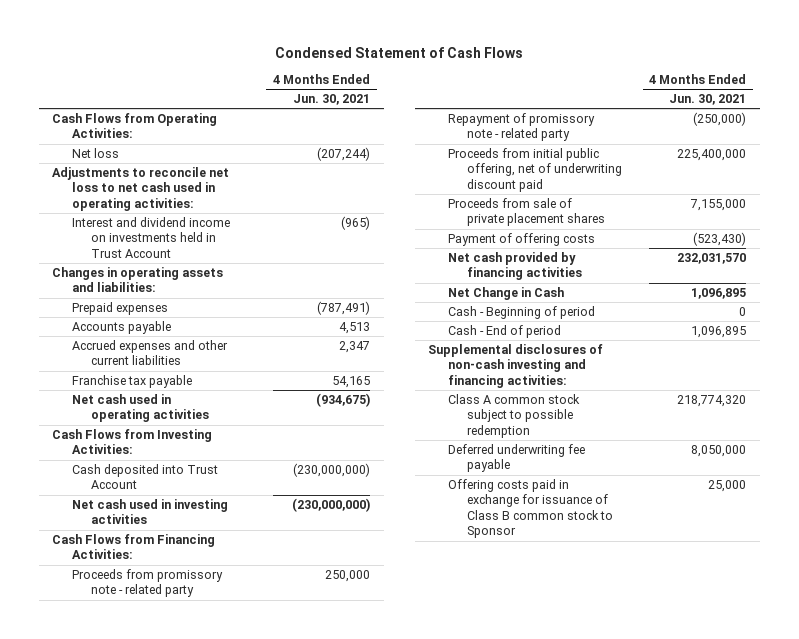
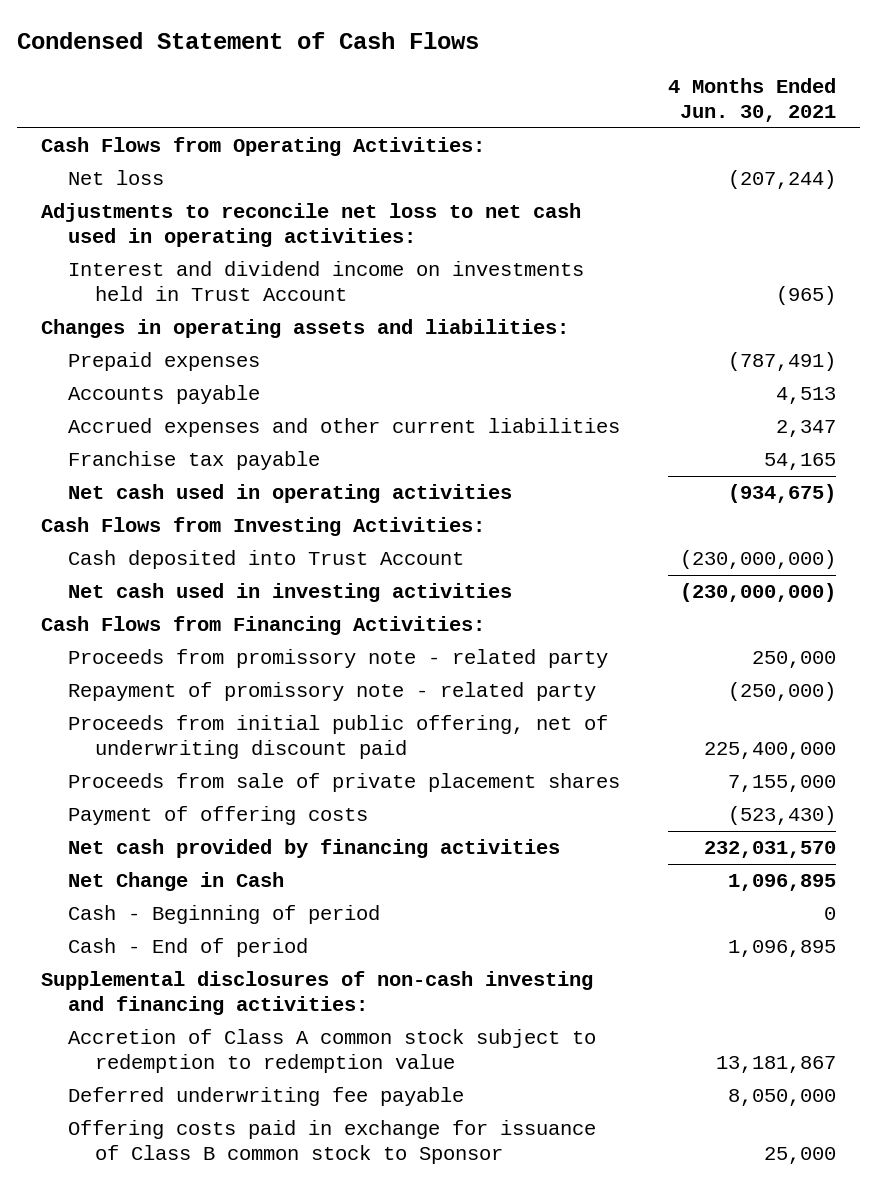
- Class A common stock subject to possible redemption | 218,774,320
+ Accretion of Class A common stock subject to redemption to redemption value | 13,181,867

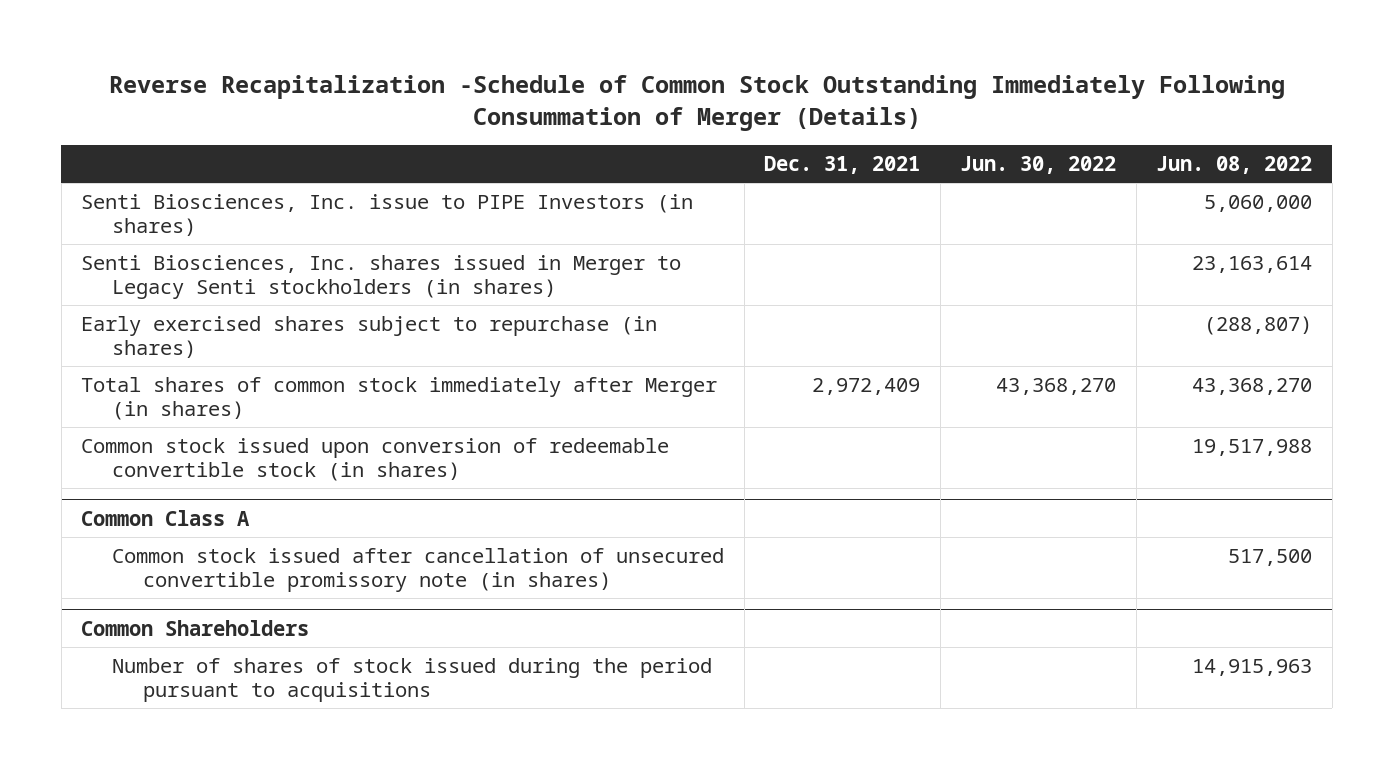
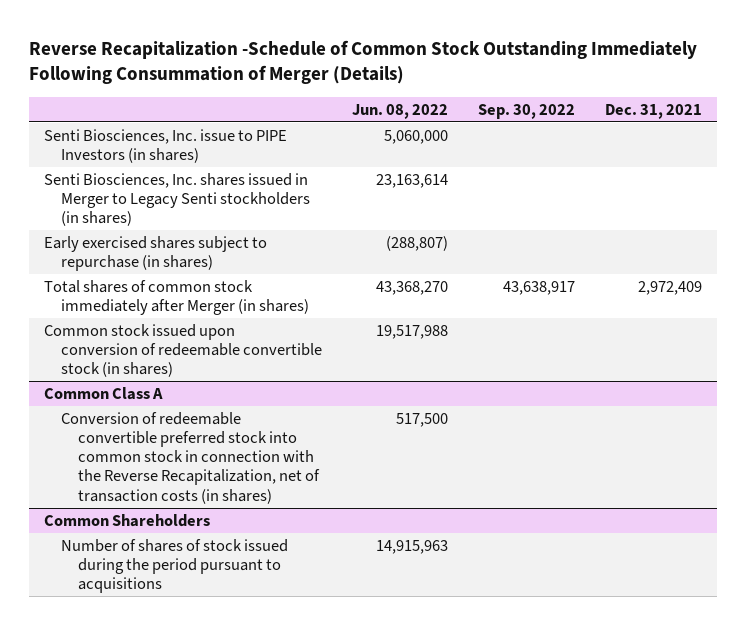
- | Dec. 31, 2021 | Jun. 30, 2022 | Jun. 08, 2022
+ | Jun. 08, 2022 | Sep. 30, 2022 | Dec. 31, 2021
@ Common Class A
- Common stock issued after cancellation of unsecured convertible promissory note (in shares) | | | 517,500
+ Conversion of redeemable convertible preferred stock into common stock in connection with the Reverse Recapitalization, net of transaction costs (in shares) | 517,500 | |

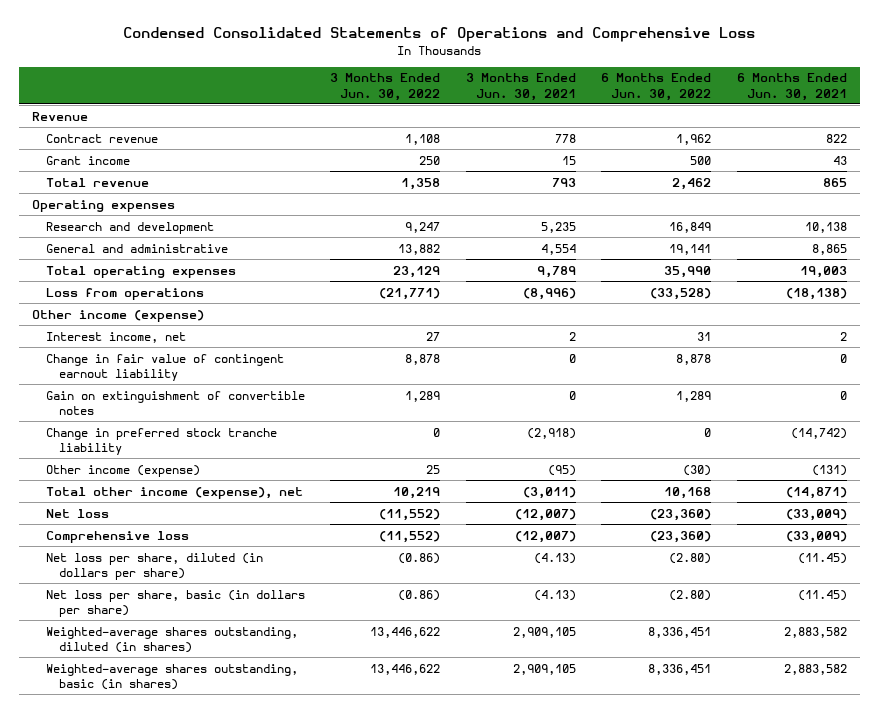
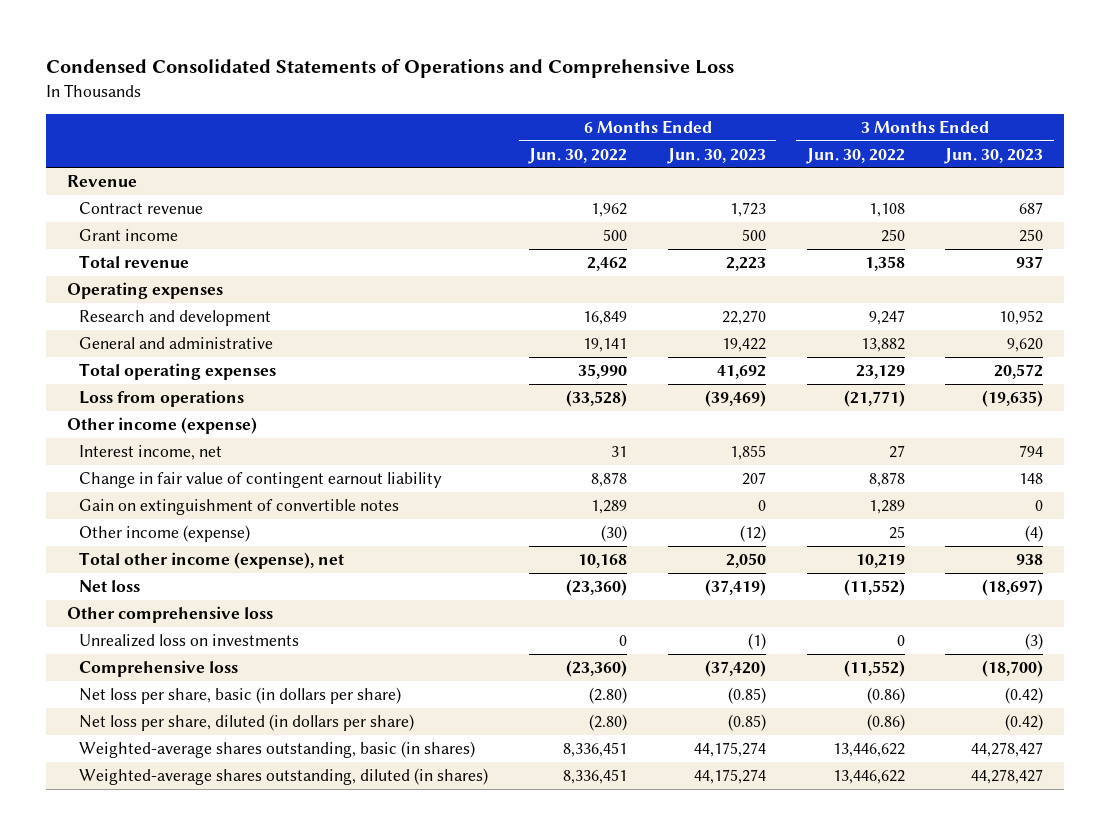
- | 3 Months Ended Jun. 30, 2022 | 3 Months Ended Jun. 30, 2021 | 6 Months Ended Jun. 30, 2022 | 6 Months Ended Jun. 30, 2021
+ | 6 Months Ended Jun. 30, 2022 | 6 Months Ended Jun. 30, 2023 | 3 Months Ended Jun. 30, 2022 | 3 Months Ended Jun. 30, 2023
- Change in preferred stock tranche liability | 0 | (2,918) | 0 | (14,742)
+ Other comprehensive loss
+ Unrealized loss on investments | 0 | (1) | 0 | (3)
moved down: Net loss per share, diluted (in dollars per share) | (2.80) | (0.85) | (0.86) | (0.42)
moved down: Weighted-average shares outstanding, diluted (in shares) | 8,336,451 | 44,175,274 | 13,446,622 | 44,278,427

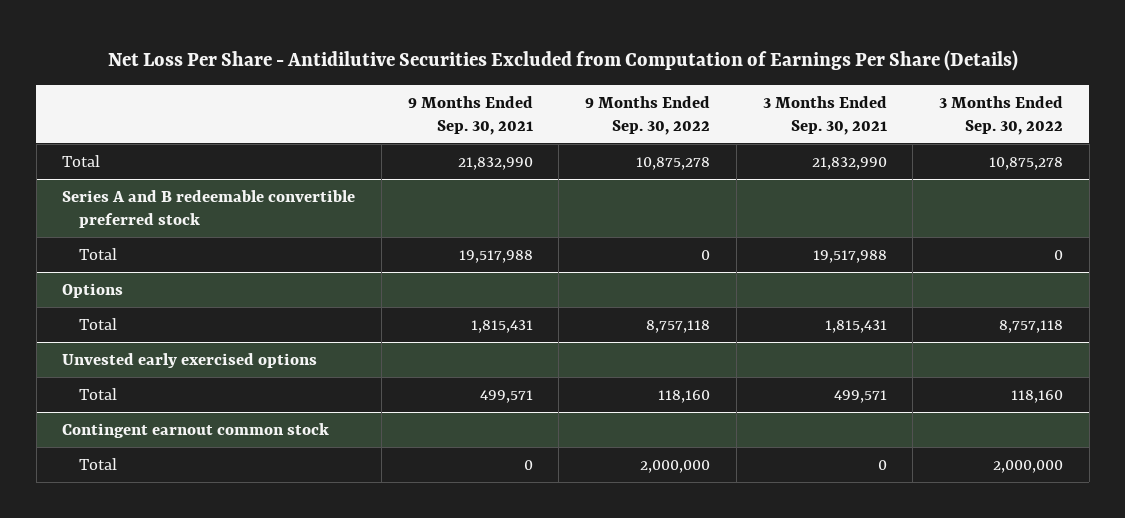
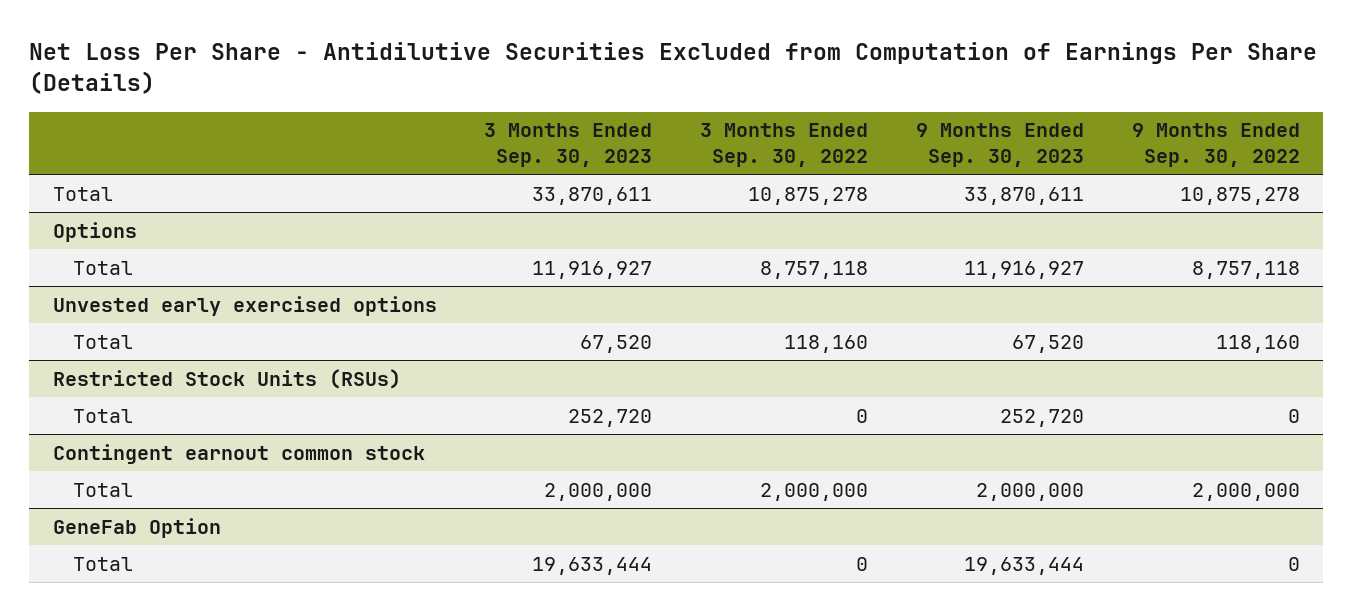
- | 9 Months Ended Sep. 30, 2021 | 9 Months Ended Sep. 30, 2022 | 3 Months Ended Sep. 30, 2021 | 3 Months Ended Sep. 30, 2022
+ | 3 Months Ended Sep. 30, 2023 | 3 Months Ended Sep. 30, 2022 | 9 Months Ended Sep. 30, 2023 | 9 Months Ended Sep. 30, 2022
- Series A and B redeemable convertible preferred stock
- Total | 19,517,988 | 0 | 19,517,988 | 0
+ Restricted Stock Units (RSUs)
+ Total | 252,720 | 0 | 252,720 | 0
+ GeneFab Option
+ Total | 19,633,444 | 0 | 19,633,444 | 0

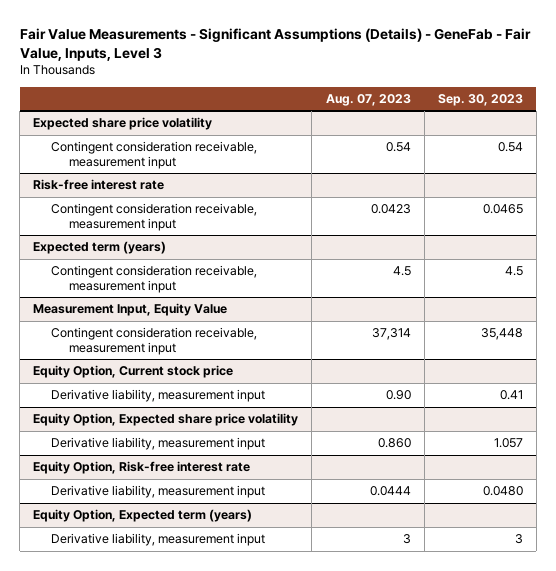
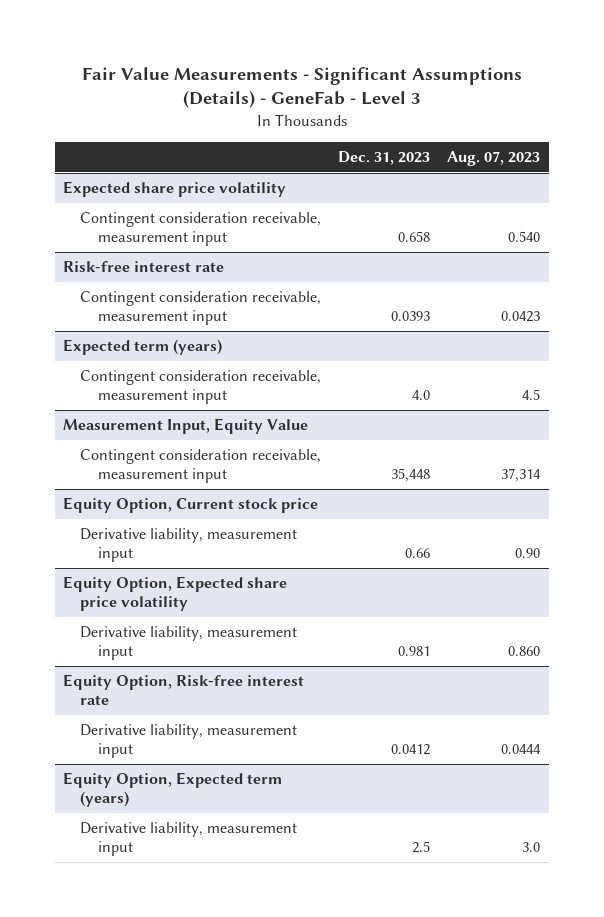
- Fair Value Measurements - Significant Assumptions (Details) - GeneFab - Fair Value, Inputs, Level 3
+ Fair Value Measurements - Significant Assumptions (Details) - GeneFab - Level 3
- | Aug. 07, 2023 | Sep. 30, 2023
+ | Dec. 31, 2023 | Aug. 07, 2023
@ Expected share price volatility
- Contingent consideration receivable, measurement input | 0.54 | 0.54
+ Contingent consideration receivable, measurement input | 0.658 | 0.540
@ Equity Option, Expected term (years)
- Derivative liability, measurement input | 3 | 3
+ Derivative liability, measurement input | 2.5 | 3.0

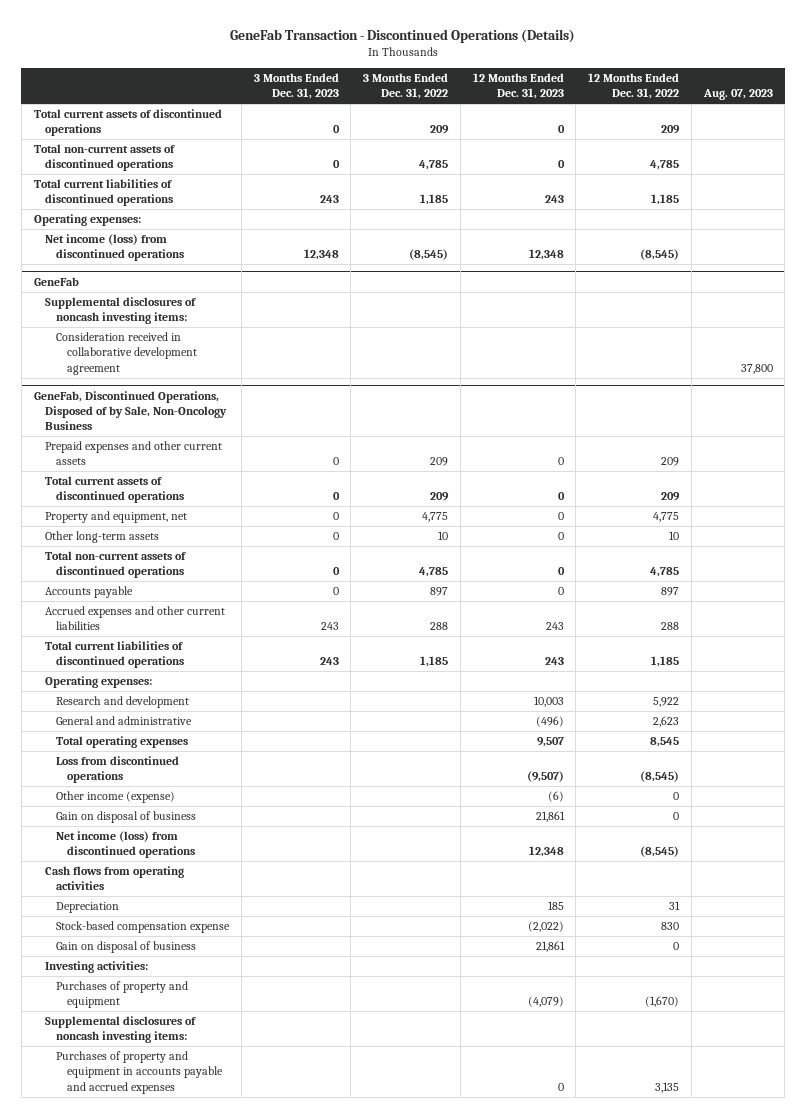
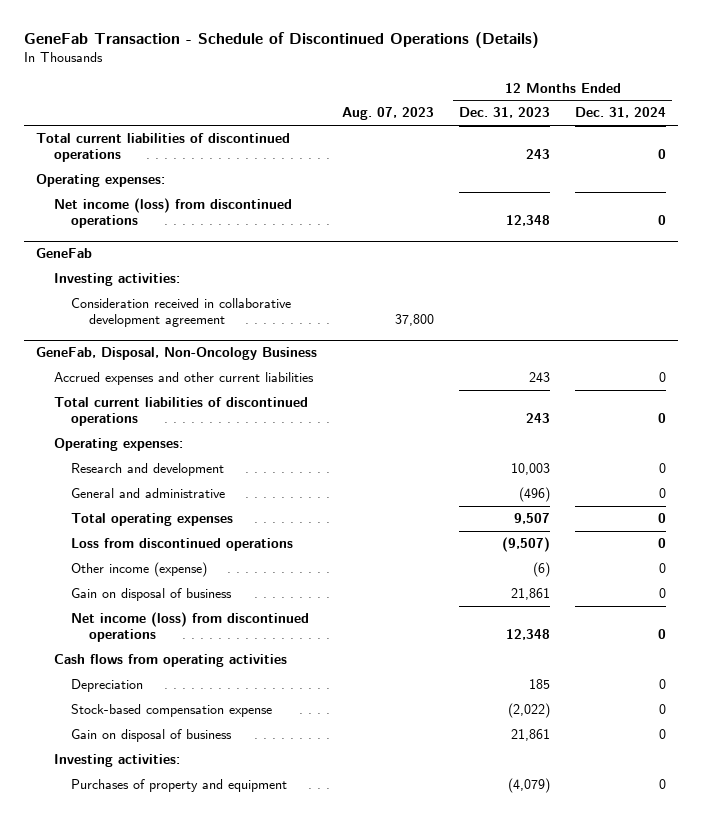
- GeneFab Transaction - Discontinued Operations (Details)
+ GeneFab Transaction - Schedule of Discontinued Operations (Details)
- | 3 Months Ended Dec. 31, 2023 | 3 Months Ended Dec. 31, 2022 | 12 Months Ended Dec. 31, 2023 | 12 Months Ended Dec. 31, 2022 | Aug. 07, 2023
+ | Aug. 07, 2023 | 12 Months Ended Dec. 31, 2023 | 12 Months Ended Dec. 31, 2024
- Total current assets of discontinued operations | 0 | 209 | 0 | 209 |
- Total non-current assets of discontinued operations | 0 | 4,785 | 0 | 4,785 |
@ GeneFab
- Supplemental disclosures of noncash investing items:
+ Investing activities:
- GeneFab, Discontinued Operations, Disposed of by Sale, Non-Oncology Business
- Prepaid expenses and other current assets | 0 | 209 | 0 | 209 |
- Total current assets of discontinued operations | 0 | 209 | 0 | 209 |
- Property and equipment, net | 0 | 4,775 | 0 | 4,775 |
- Other long-term assets | 0 | 10 | 0 | 10 |
- Total non-current assets of discontinued operations | 0 | 4,785 | 0 | 4,785 |
- Accounts payable | 0 | 897 | 0 | 897 |
+ GeneFab, Disposal, Non-Oncology Business
- Supplemental disclosures of noncash investing items:
- Purchases of property and equipment in accounts payable and accrued expenses | | | 0 | 3,135 |

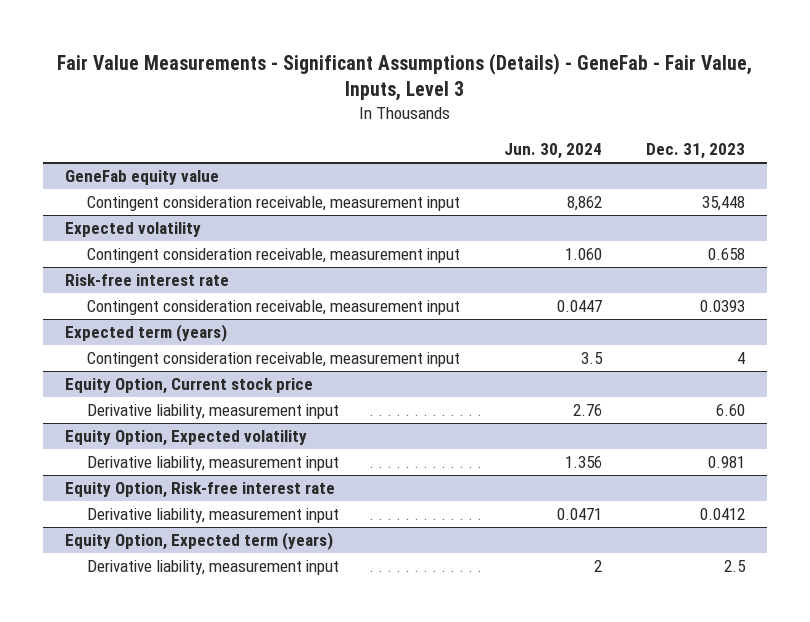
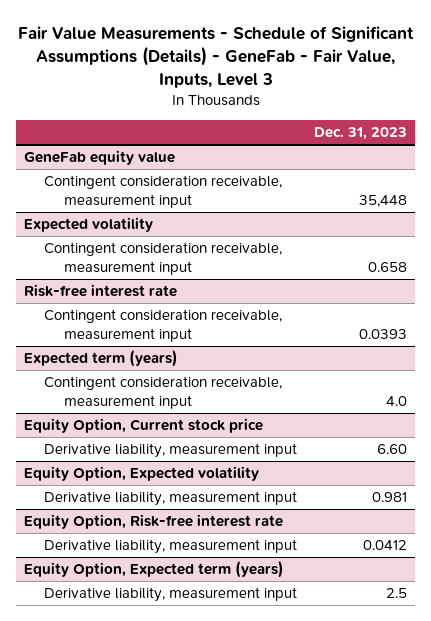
- Fair Value Measurements - Significant Assumptions (Details) - GeneFab - Fair Value, Inputs, Level 3
+ Fair Value Measurements - Schedule of Significant Assumptions (Details) - GeneFab - Fair Value, Inputs, Level 3
- | Jun. 30, 2024 | Dec. 31, 2023
+ | Dec. 31, 2023
@ Expected term (years)
- Contingent consideration receivable, measurement input | 3.5 | 4
+ Contingent consideration receivable, measurement input | 4.0

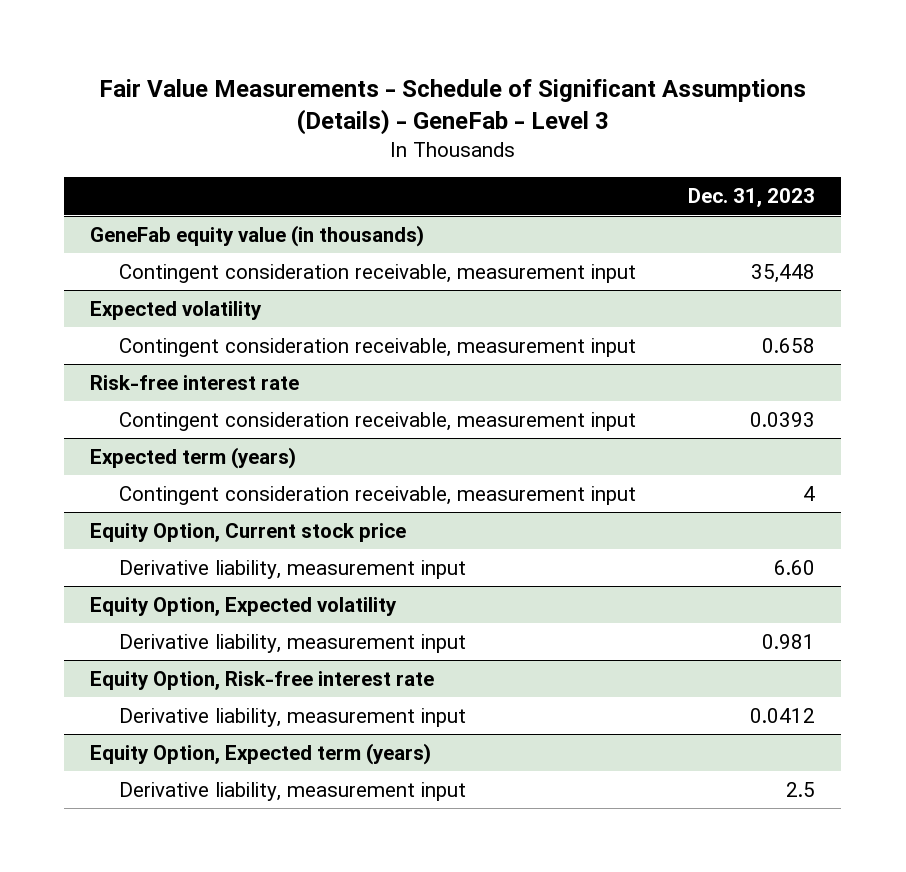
- Fair Value Measurements - Schedule of Significant Assumptions (Details) - GeneFab - Fair Value, Inputs, Level 3
+ Fair Value Measurements - Schedule of Significant Assumptions (Details) - GeneFab - Level 3
- GeneFab equity value
+ GeneFab equity value (in thousands)
@ Expected term (years)
- Contingent consideration receivable, measurement input | 4.0
+ Contingent consideration receivable, measurement input | 4

